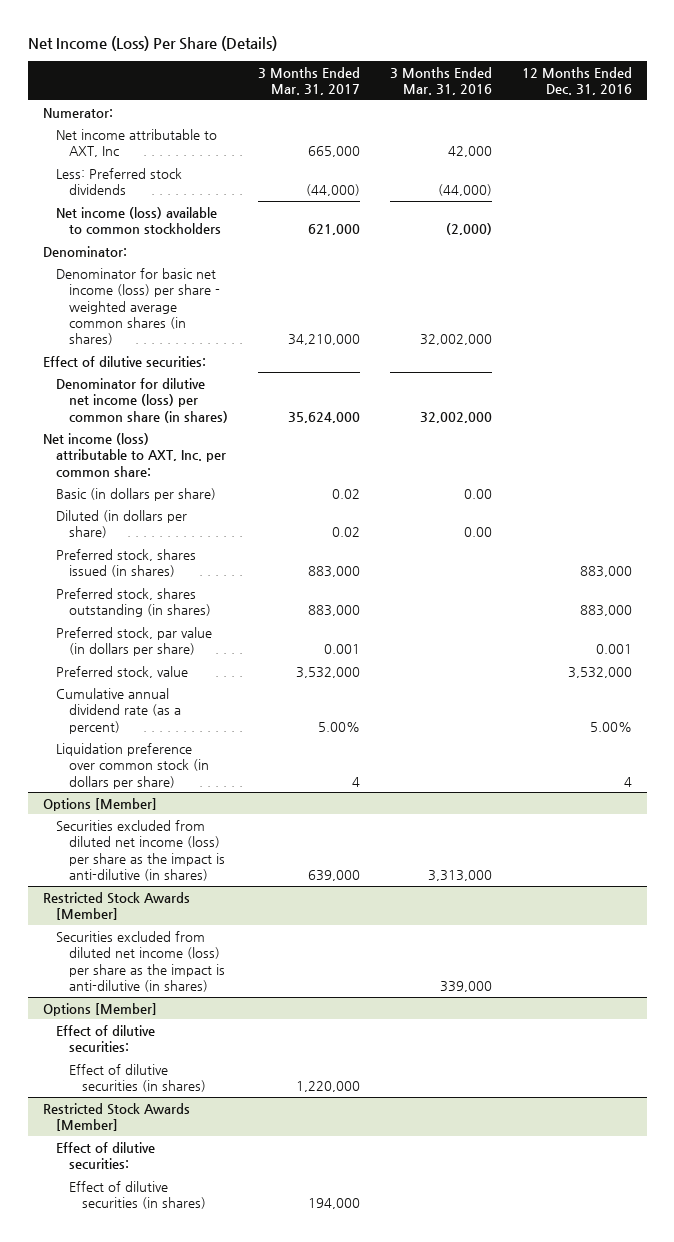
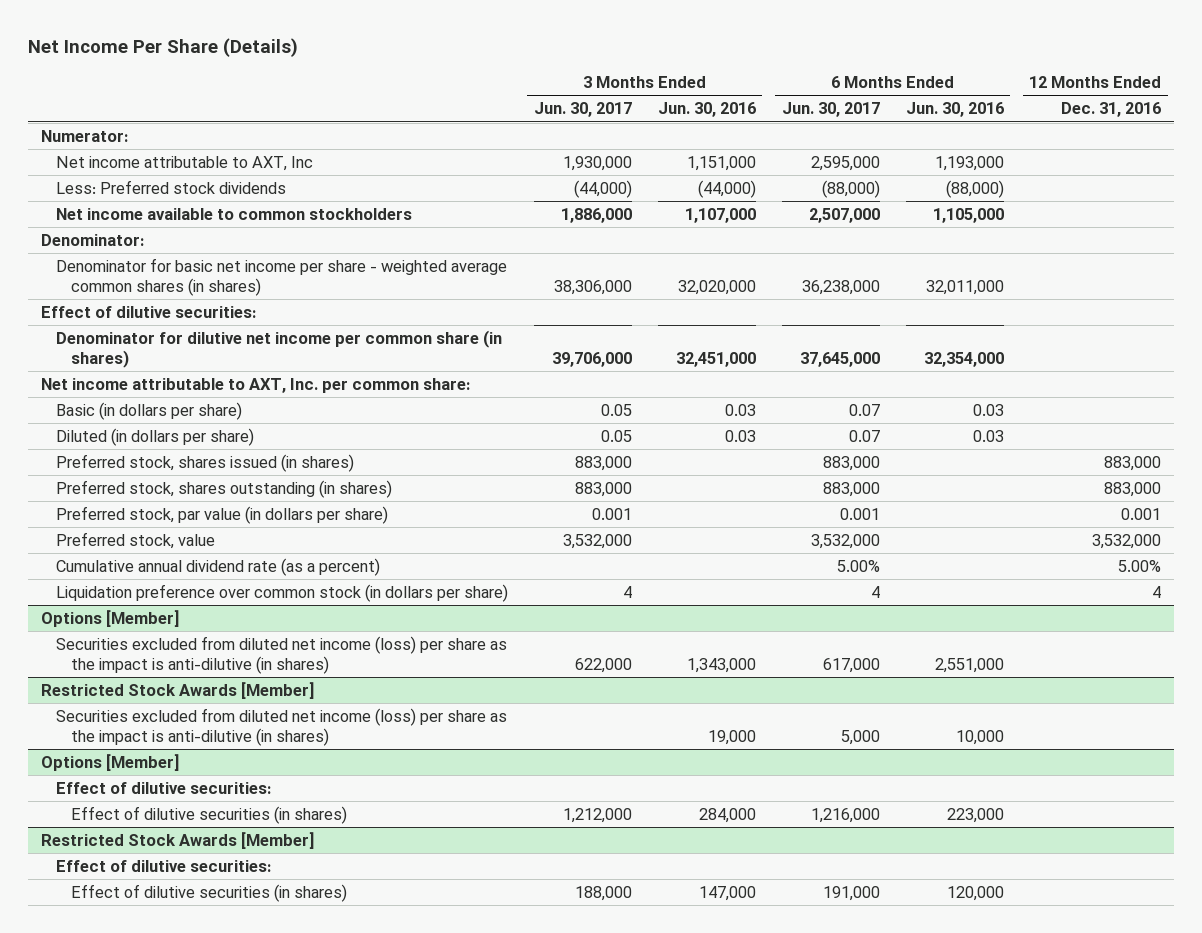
- Net Income (Loss) Per Share (Details)
+ Net Income Per Share (Details)
- | 3 Months Ended Mar. 31, 2017 | 3 Months Ended Mar. 31, 2016 | 12 Months Ended Dec. 31, 2016
+ | 3 Months Ended Jun. 30, 2017 | 3 Months Ended Jun. 30, 2016 | 6 Months Ended Jun. 30, 2017 | 6 Months Ended Jun. 30, 2016 | 12 Months Ended Dec. 31, 2016
- Net income (loss) available to common stockholders | 621,000 | (2,000) |
+ Net income available to common stockholders | 1,886,000 | 1,107,000 | 2,507,000 | 1,105,000 |
- Denominator for basic net income (loss) per share - weighted average common shares (in shares) | 34,210,000 | 32,002,000 |
+ Denominator for basic net income per share - weighted average common shares (in shares) | 38,306,000 | 32,020,000 | 36,238,000 | 32,011,000 |
- Denominator for dilutive net income (loss) per common share (in shares) | 35,624,000 | 32,002,000 |
- Net income (loss) attributable to AXT, Inc. per common share:
+ Denominator for dilutive net income per common share (in shares) | 39,706,000 | 32,451,000 | 37,645,000 | 32,354,000 |
+ Net income attributable to AXT, Inc. per common share:

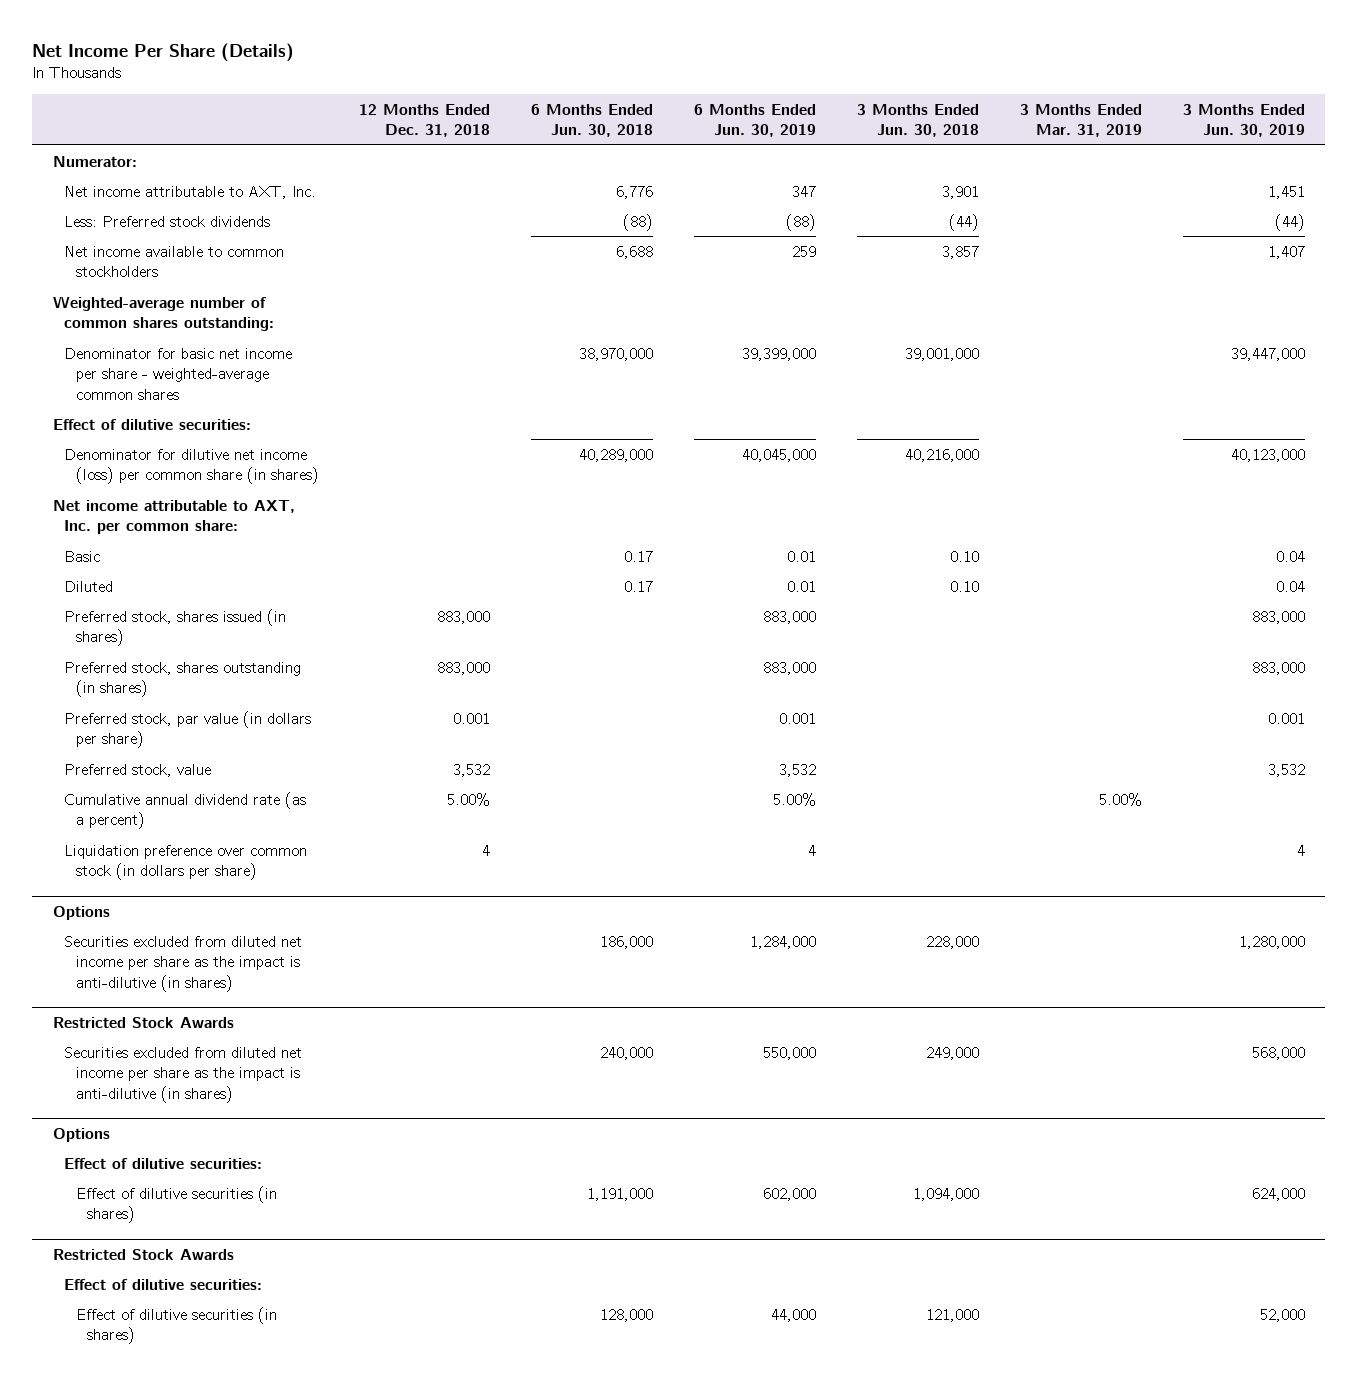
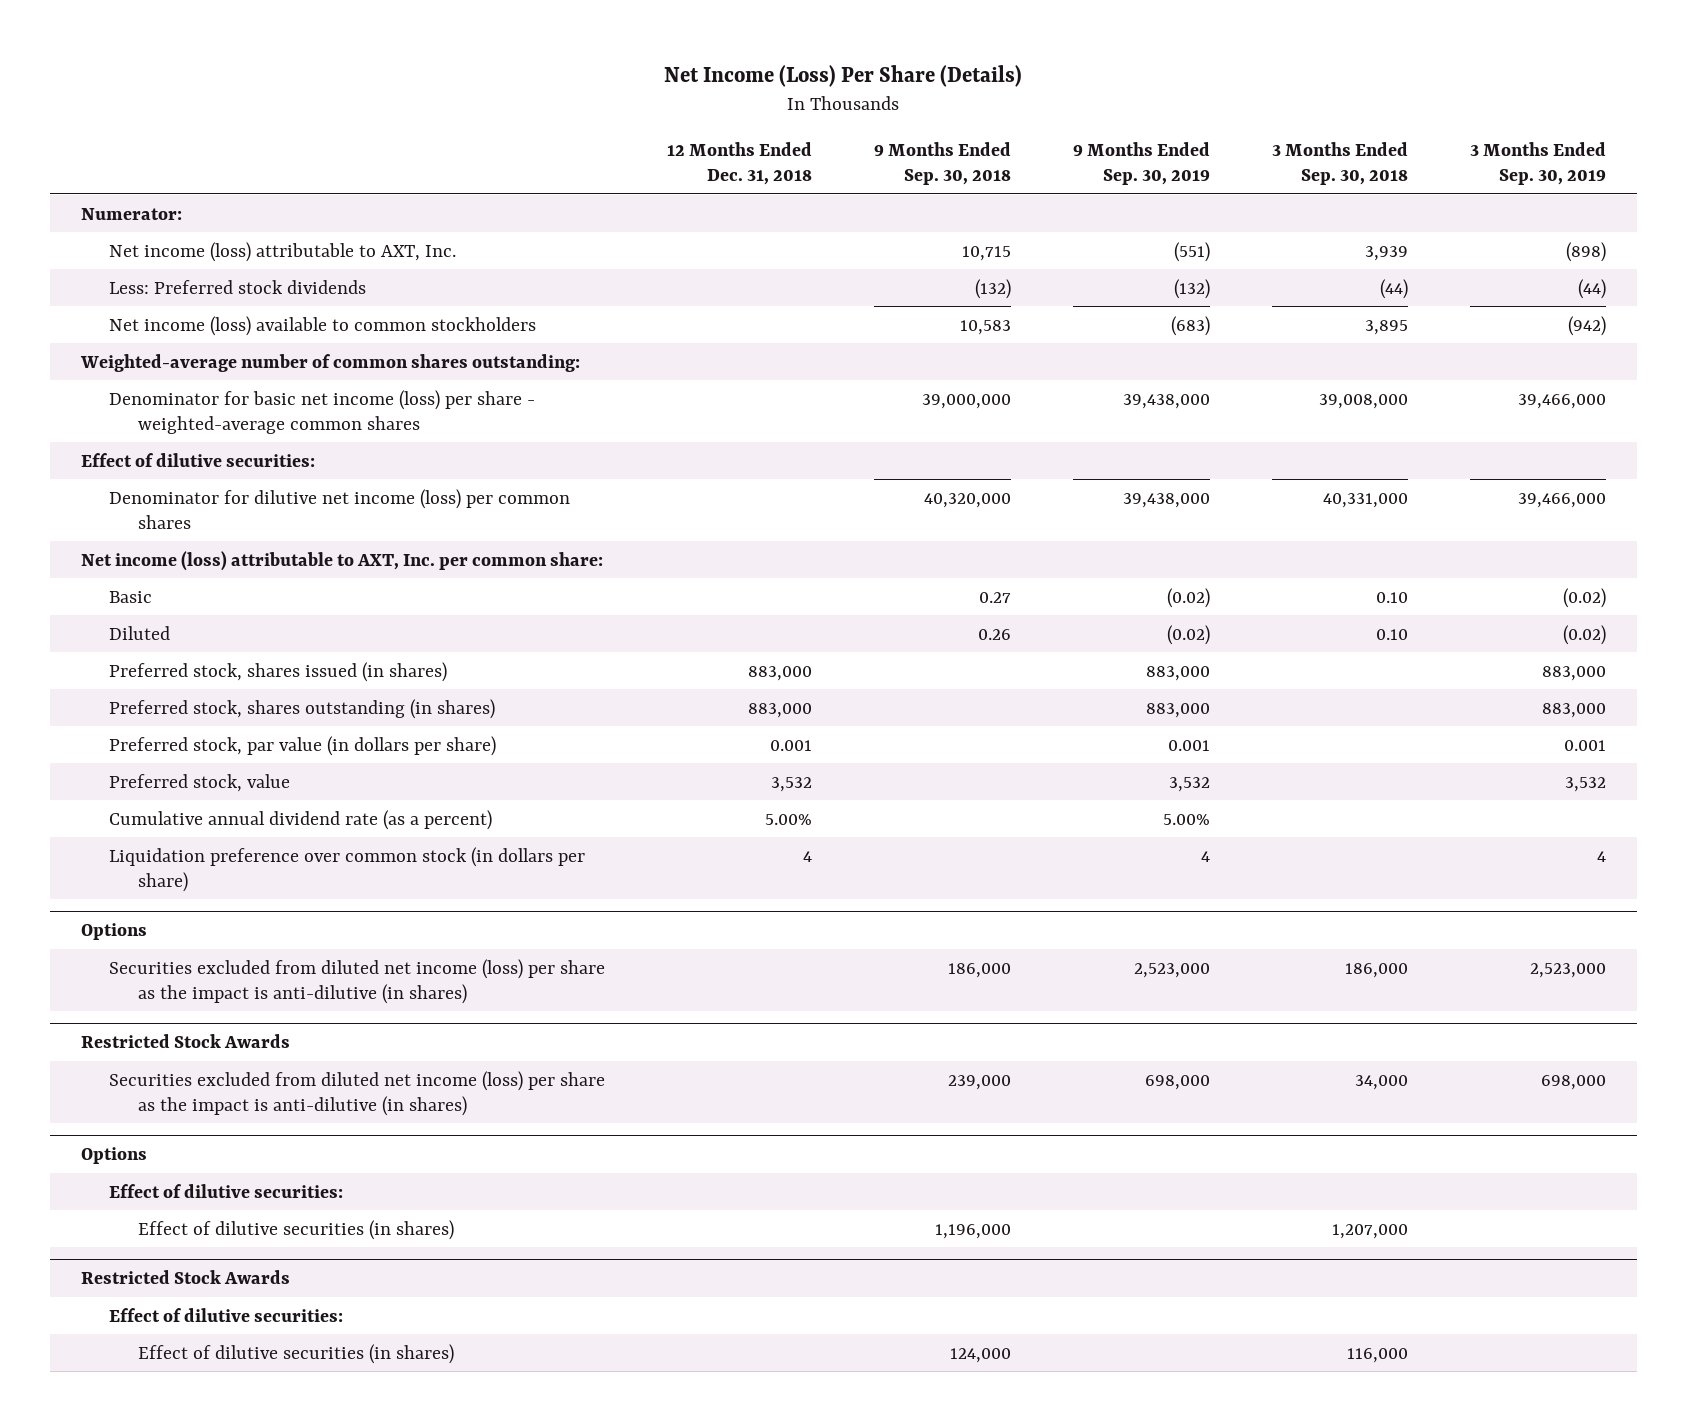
- Net Income Per Share (Details)
+ Net Income (Loss) Per Share (Details)
- | 12 Months Ended Dec. 31, 2018 | 6 Months Ended Jun. 30, 2018 | 6 Months Ended Jun. 30, 2019 | 3 Months Ended Jun. 30, 2018 | 3 Months Ended Mar. 31, 2019 | 3 Months Ended Jun. 30, 2019
+ | 12 Months Ended Dec. 31, 2018 | 9 Months Ended Sep. 30, 2018 | 9 Months Ended Sep. 30, 2019 | 3 Months Ended Sep. 30, 2018 | 3 Months Ended Sep. 30, 2019
- Net income attributable to AXT, Inc. | | 6,776 | 347 | 3,901 | | 1,451
+ Net income (loss) attributable to AXT, Inc. | | 10,715 | (551) | 3,939 | (898)
- Net income available to common stockholders | | 6,688 | 259 | 3,857 | | 1,407
+ Net income (loss) available to common stockholders | | 10,583 | (683) | 3,895 | (942)
- Denominator for basic net income per share - weighted-average common shares | | 38,970,000 | 39,399,000 | 39,001,000 | | 39,447,000
+ Denominator for basic net income (loss) per share - weighted-average common shares | | 39,000,000 | 39,438,000 | 39,008,000 | 39,466,000
- Denominator for dilutive net income (loss) per common share (in shares) | | 40,289,000 | 40,045,000 | 40,216,000 | | 40,123,000
- Net income attributable to AXT, Inc. per common share:
+ Denominator for dilutive net income (loss) per common shares | | 40,320,000 | 39,438,000 | 40,331,000 | 39,466,000
+ Net income (loss) attributable to AXT, Inc. per common share:
@ Options
- Securities excluded from diluted net income per share as the impact is anti-dilutive (in shares) | | 186,000 | 1,284,000 | 228,000 | | 1,280,000
+ Securities excluded from diluted net income (loss) per share as the impact is anti-dilutive (in shares) | | 186,000 | 2,523,000 | 186,000 | 2,523,000
@ Restricted Stock Awards
- Securities excluded from diluted net income per share as the impact is anti-dilutive (in shares) | | 240,000 | 550,000 | 249,000 | | 568,000
+ Securities excluded from diluted net income (loss) per share as the impact is anti-dilutive (in shares) | | 239,000 | 698,000 | 34,000 | 698,000

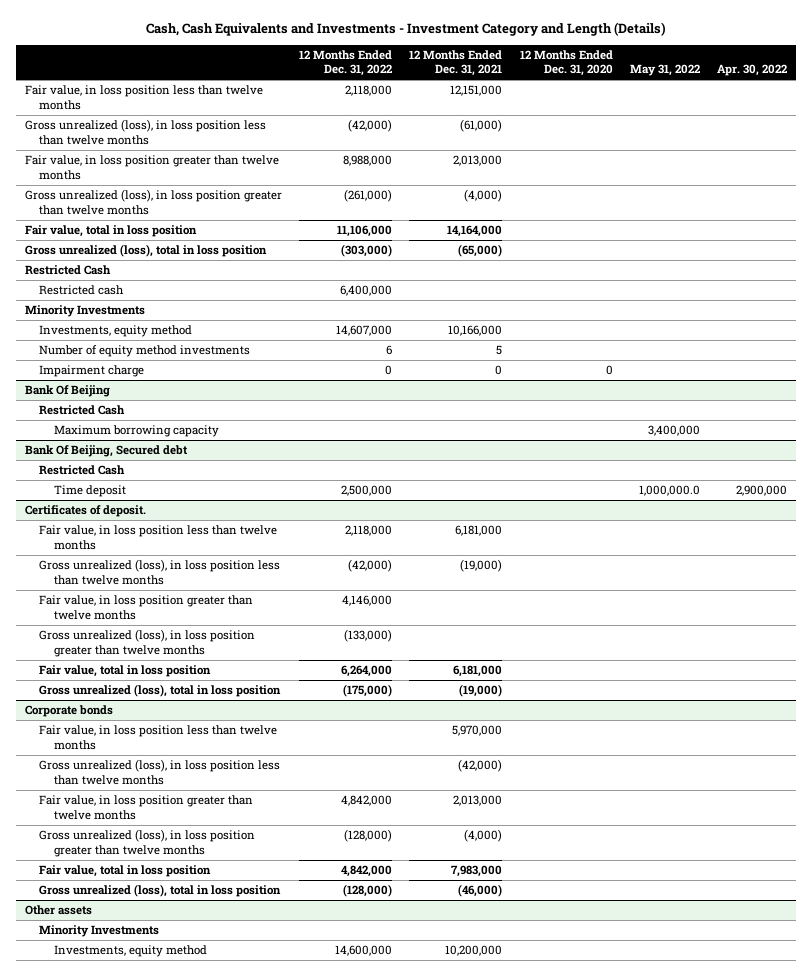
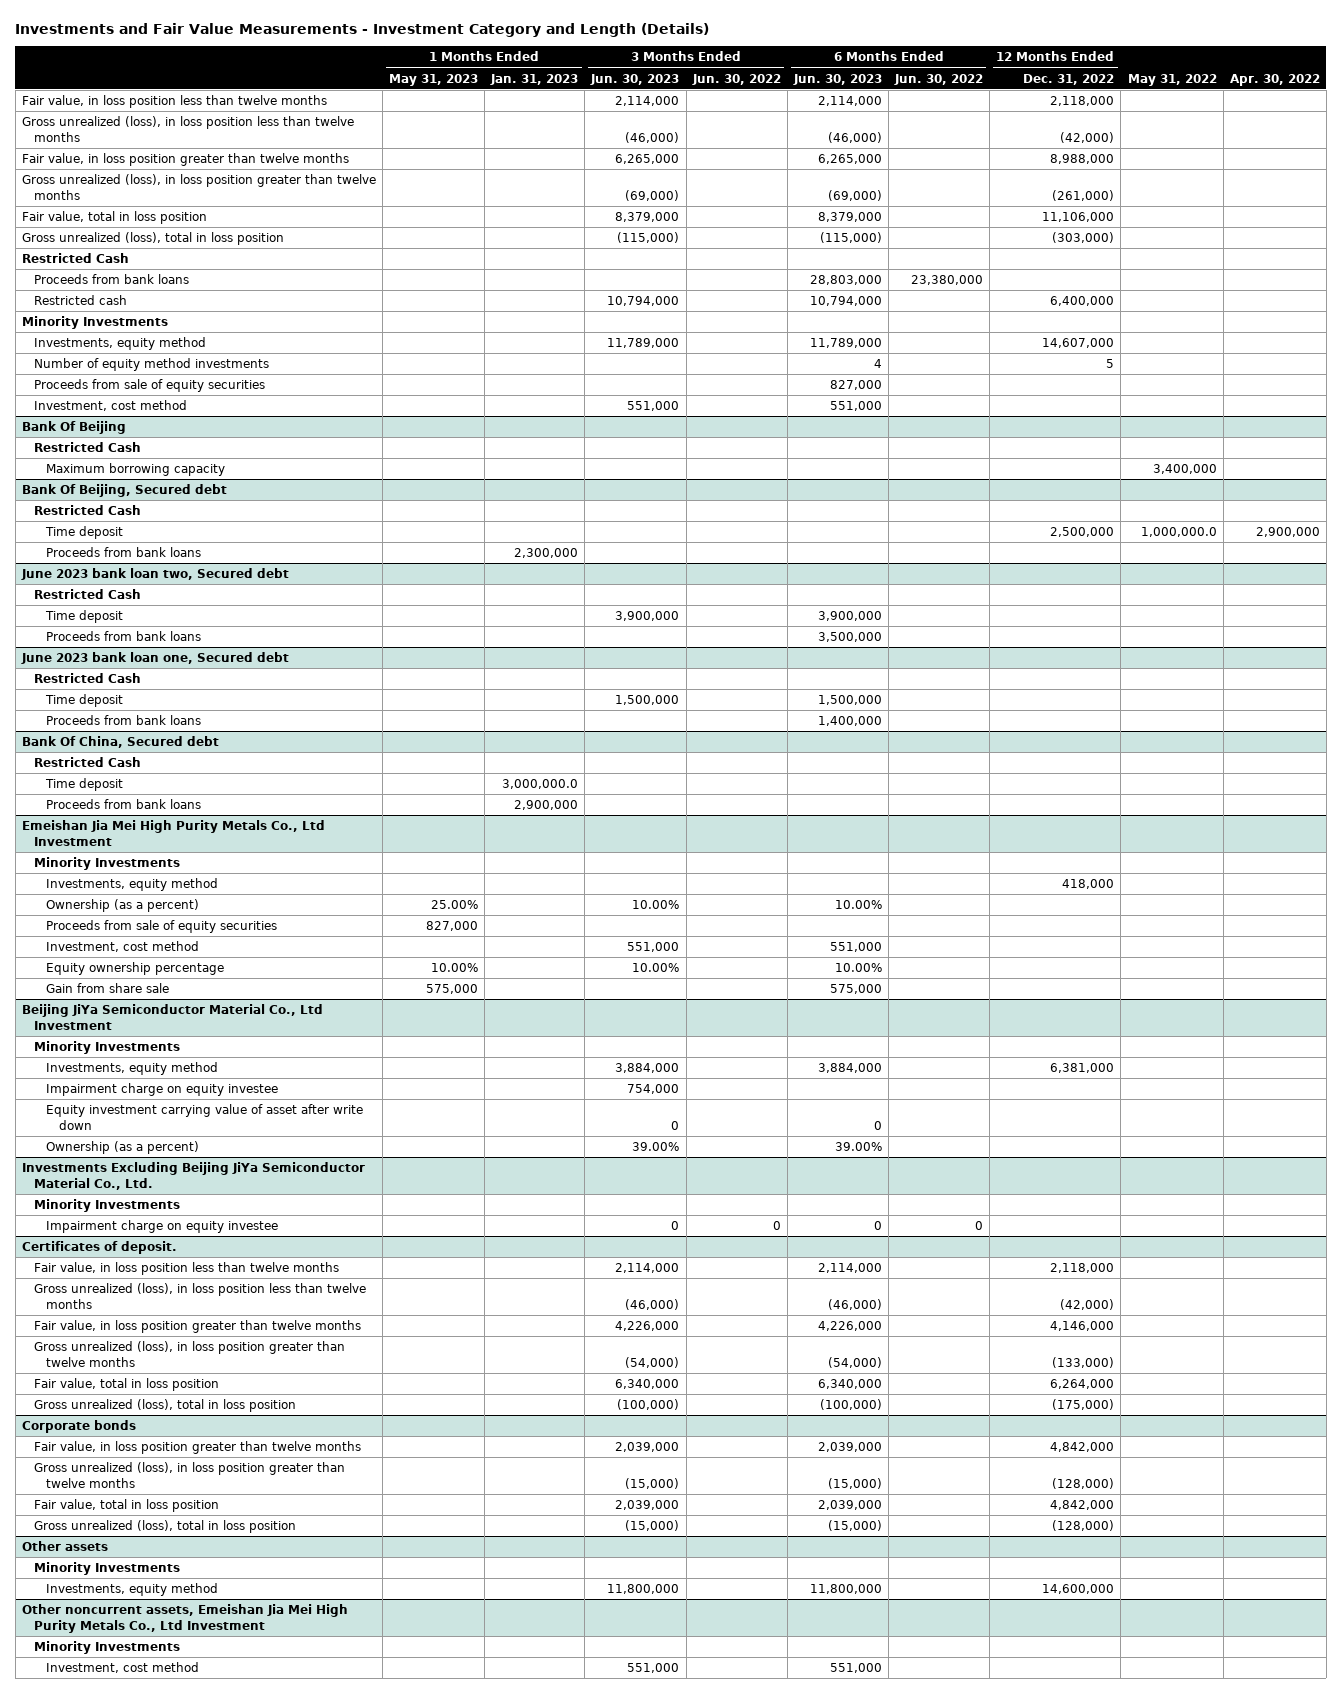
- Cash, Cash Equivalents and Investments - Investment Category and Length (Details)
+ Investments and Fair Value Measurements - Investment Category and Length (Details)
- | 12 Months Ended Dec. 31, 2022 | 12 Months Ended Dec. 31, 2021 | 12 Months Ended Dec. 31, 2020 | May 31, 2022 | Apr. 30, 2022
+ | 1 Months Ended May 31, 2023 | 1 Months Ended Jan. 31, 2023 | 3 Months Ended Jun. 30, 2023 | 3 Months Ended Jun. 30, 2022 | 6 Months Ended Jun. 30, 2023 | 6 Months Ended Jun. 30, 2022 | 12 Months Ended Dec. 31, 2022 | May 31, 2022 | Apr. 30, 2022
+ Proceeds from bank loans | | | | | 28,803,000 | 23,380,000 | | |
- Number of equity method investments | 6 | 5 | | |
- Impairment charge | 0 | 0 | 0 | |
+ Number of equity method investments | | | | | 4 | | 5 | |
+ Proceeds from sale of equity securities | | | | | 827,000 | | | |
+ Investment, cost method | | | 551,000 | | 551,000 | | | |
@ Bank Of Beijing, Secured debt
+ Proceeds from bank loans | | 2,300,000 | | | | | | |
+ June 2023 bank loan two, Secured debt
+ Restricted Cash
+ Time deposit | | | 3,900,000 | | 3,900,000 | | | |
+ Proceeds from bank loans | | | | | 3,500,000 | | | |
+ June 2023 bank loan one, Secured debt
+ Restricted Cash
+ Time deposit | | | 1,500,000 | | 1,500,000 | | | |
+ Proceeds from bank loans | | | | | 1,400,000 | | | |
+ Bank Of China, Secured debt
+ Restricted Cash
+ Time deposit | | 3,000,000.0 | | | | | | |
+ Proceeds from bank loans | | 2,900,000 | | | | | | |
+ Emeishan Jia Mei High Purity Metals Co., Ltd Investment
+ Minority Investments
+ Investments, equity method | | | | | | | 418,000 | |
+ Ownership (as a percent) | 25.00% | | 10.00% | | 10.00% | | | |
+ Proceeds from sale of equity securities | 827,000 | | | | | | | |
+ Investment, cost method | | | 551,000 | | 551,000 | | | |
+ Equity ownership percentage | 10.00% | | 10.00% | | 10.00% | | | |
+ Gain from share sale | 575,000 | | | | 575,000 | | | |
+ Beijing JiYa Semiconductor Material Co., Ltd Investment
+ Minority Investments
+ Investments, equity method | | | 3,884,000 | | 3,884,000 | | 6,381,000 | |
+ Impairment charge on equity investee | | | 754,000 | | | | | |
+ Equity investment carrying value of asset after write down | | | 0 | | 0 | | | |
+ Ownership (as a percent) | | | 39.00% | | 39.00% | | | |
+ Investments Excluding Beijing JiYa Semiconductor Material Co., Ltd.
+ Minority Investments
+ Impairment charge on equity investee | | | 0 | 0 | 0 | 0 | | |
@ Corporate bonds
- Fair value, in loss position less than twelve months | | 5,970,000 | | |
- Gross unrealized (loss), in loss position less than twelve months | | (42,000) | | |
+ Other noncurrent assets, Emeishan Jia Mei High Purity Metals Co., Ltd Investment
+ Minority Investments
+ Investment, cost method | | | 551,000 | | 551,000 | | | |

